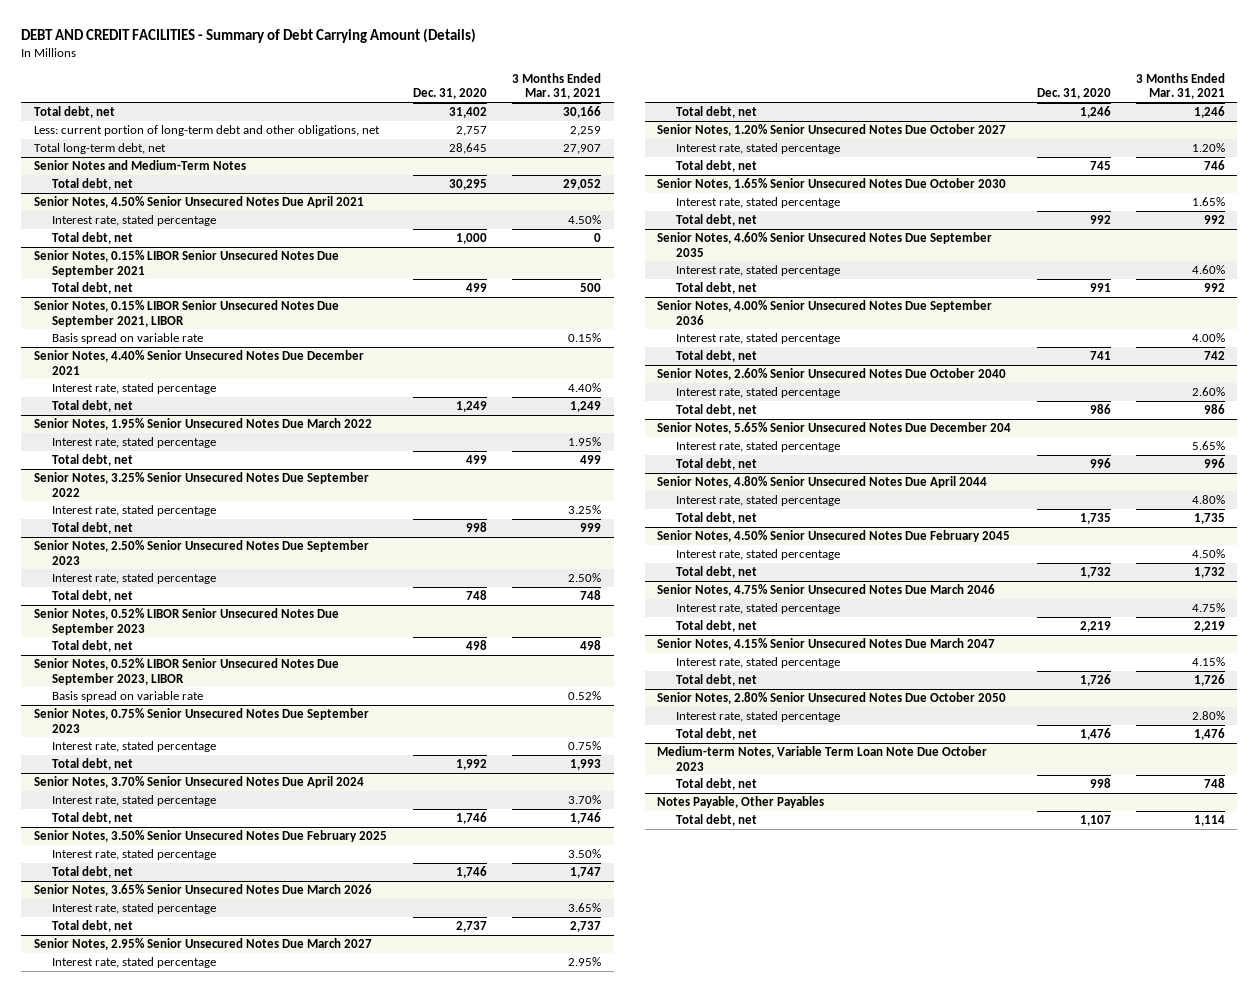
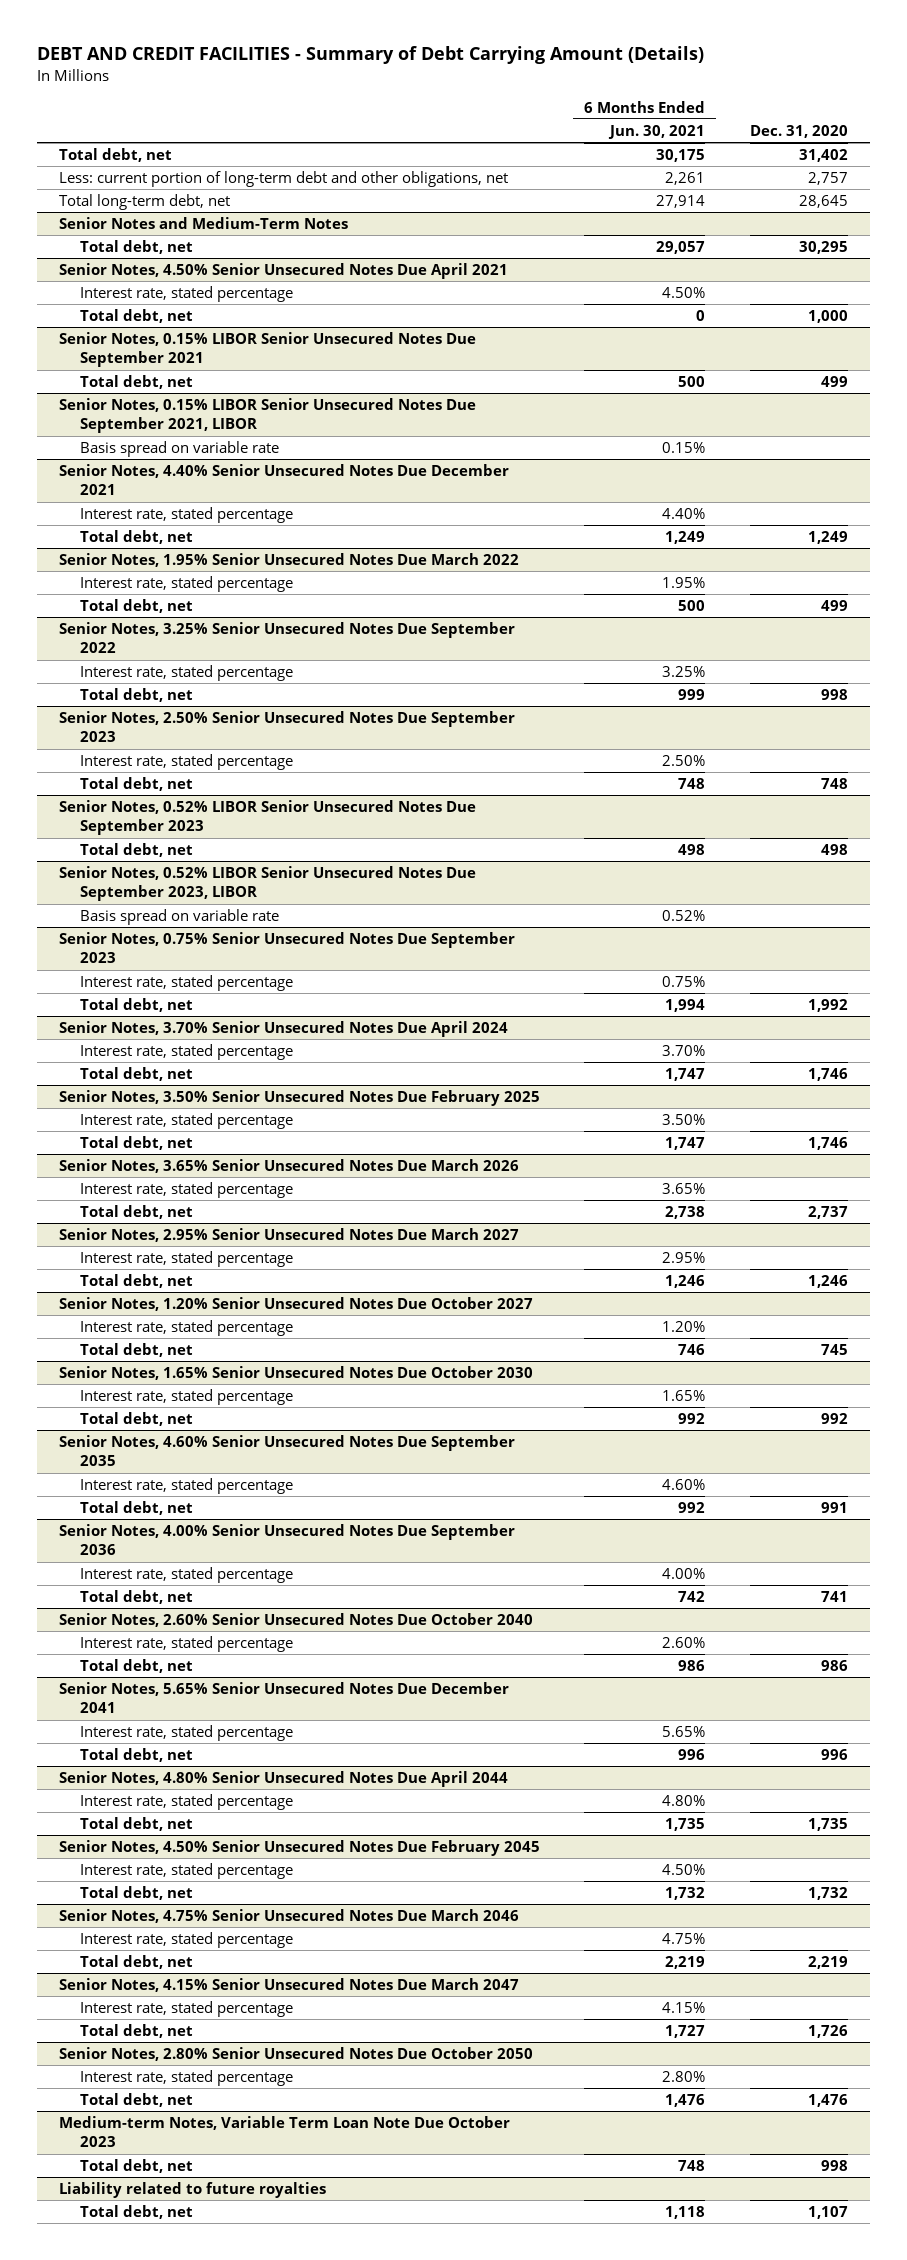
- | Dec. 31, 2020 | 3 Months Ended Mar. 31, 2021
+ | 6 Months Ended Jun. 30, 2021 | Dec. 31, 2020
- Senior Notes, 5.65% Senior Unsecured Notes Due December 204
+ Senior Notes, 5.65% Senior Unsecured Notes Due December 2041
- Notes Payable, Other Payables
+ Liability related to future royalties

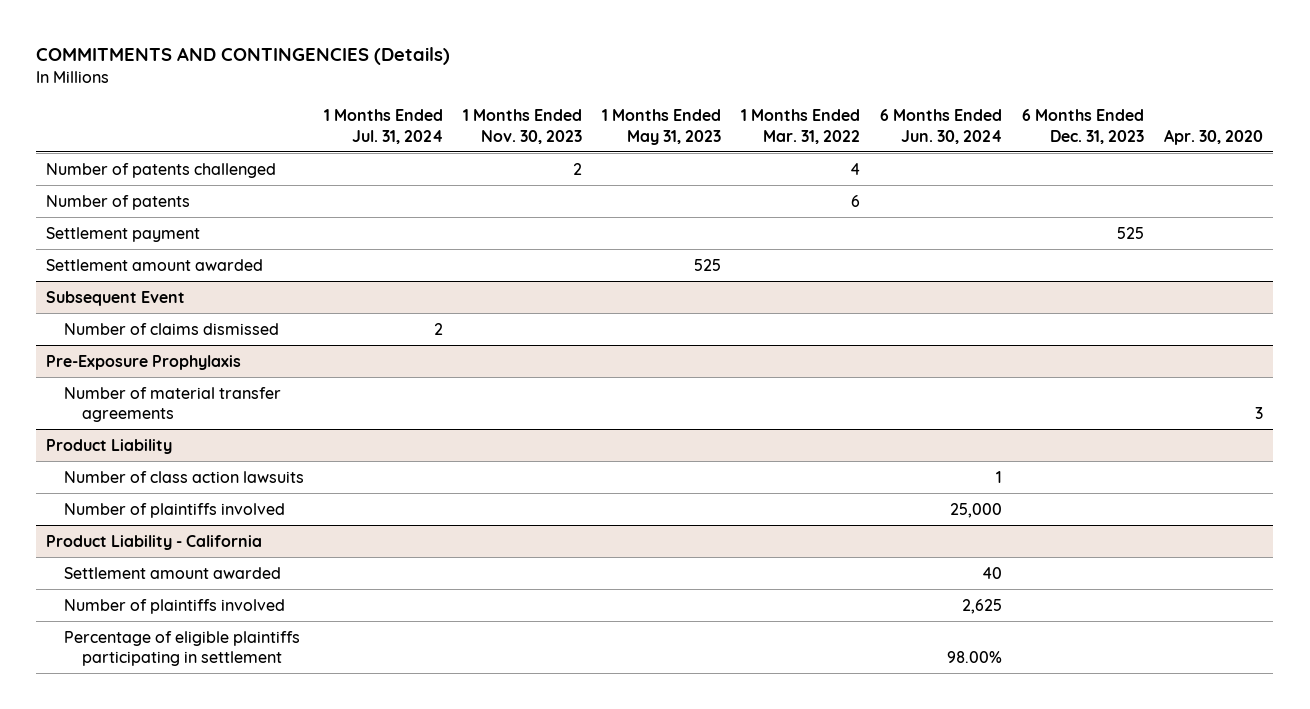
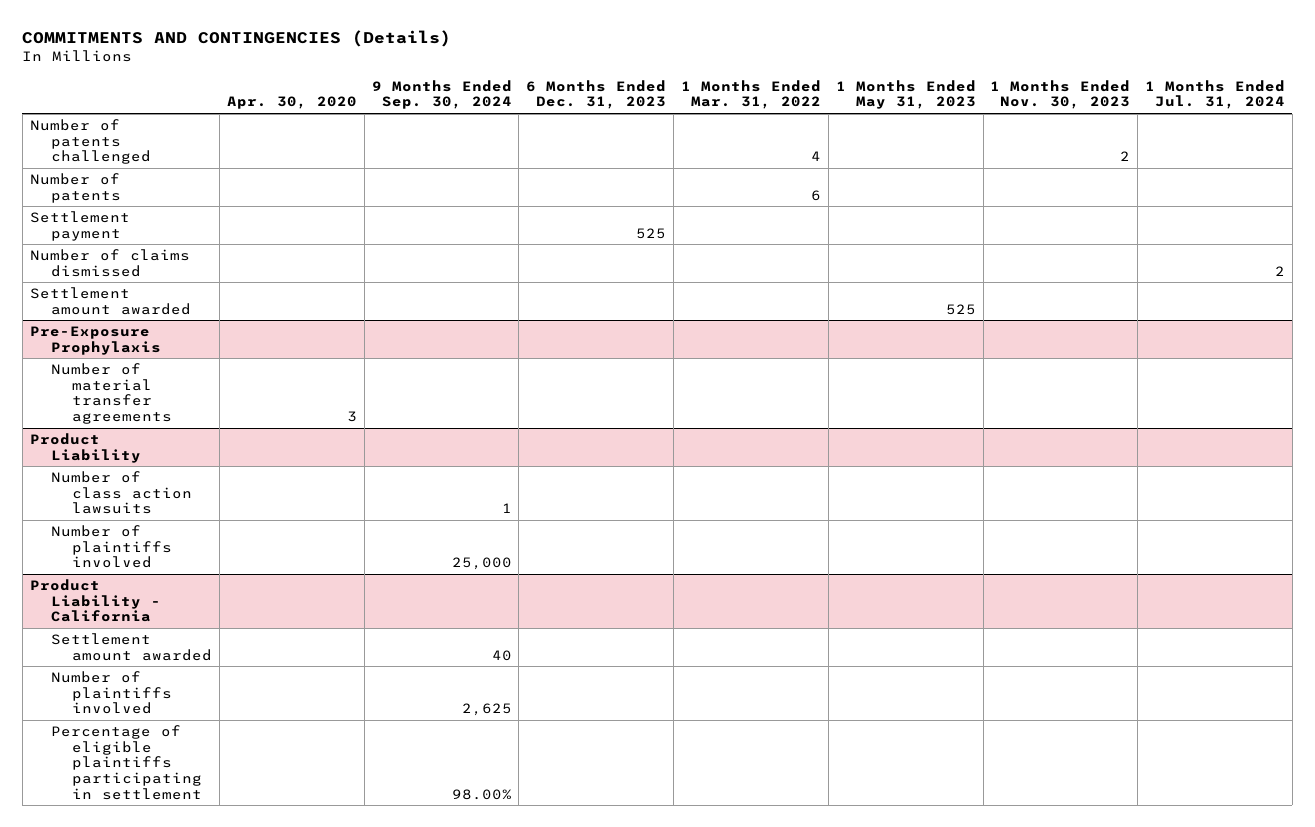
- | 1 Months Ended Jul. 31, 2024 | 1 Months Ended Nov. 30, 2023 | 1 Months Ended May 31, 2023 | 1 Months Ended Mar. 31, 2022 | 6 Months Ended Jun. 30, 2024 | 6 Months Ended Dec. 31, 2023 | Apr. 30, 2020
+ | Apr. 30, 2020 | 9 Months Ended Sep. 30, 2024 | 6 Months Ended Dec. 31, 2023 | 1 Months Ended Mar. 31, 2022 | 1 Months Ended May 31, 2023 | 1 Months Ended Nov. 30, 2023 | 1 Months Ended Jul. 31, 2024
+ Number of claims dismissed | | | | | | | 2
- Subsequent Event
- Number of claims dismissed | 2 | | | | | |

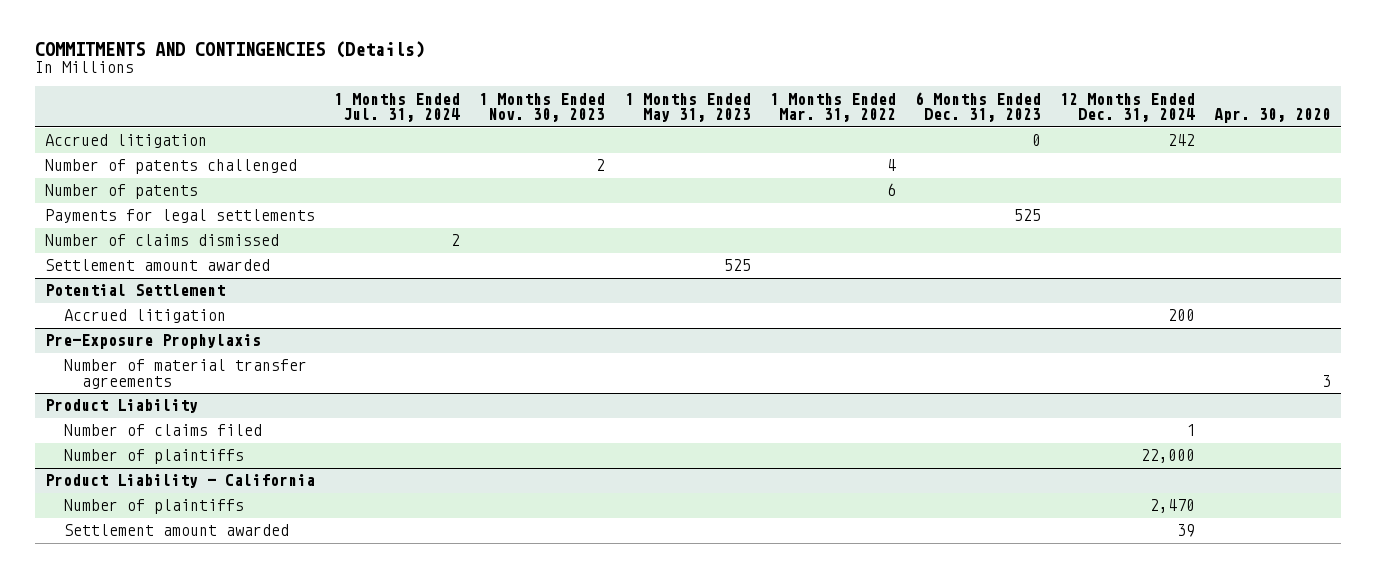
- | Apr. 30, 2020 | 9 Months Ended Sep. 30, 2024 | 6 Months Ended Dec. 31, 2023 | 1 Months Ended Mar. 31, 2022 | 1 Months Ended May 31, 2023 | 1 Months Ended Nov. 30, 2023 | 1 Months Ended Jul. 31, 2024
+ | 1 Months Ended Jul. 31, 2024 | 1 Months Ended Nov. 30, 2023 | 1 Months Ended May 31, 2023 | 1 Months Ended Mar. 31, 2022 | 6 Months Ended Dec. 31, 2023 | 12 Months Ended Dec. 31, 2024 | Apr. 30, 2020
+ Accrued litigation | | | | | 0 | 242 |
- Settlement payment | | | 525 | | | |
+ Payments for legal settlements | | | | | 525 | |
+ Potential Settlement
+ Accrued litigation | | | | | | 200 |
@ Product Liability
- Number of class action lawsuits | | 1 | | | | |
- Number of plaintiffs involved | | 25,000 | | | | |
+ Number of claims filed | | | | | | 1 |
+ Number of plaintiffs | | | | | | 22,000 |
@ Product Liability - California
+ Number of plaintiffs | | | | | | 2,470 |
- Number of plaintiffs involved | | 2,625 | | | | |
- Percentage of eligible plaintiffs participating in settlement | | 98.00% | | | | |

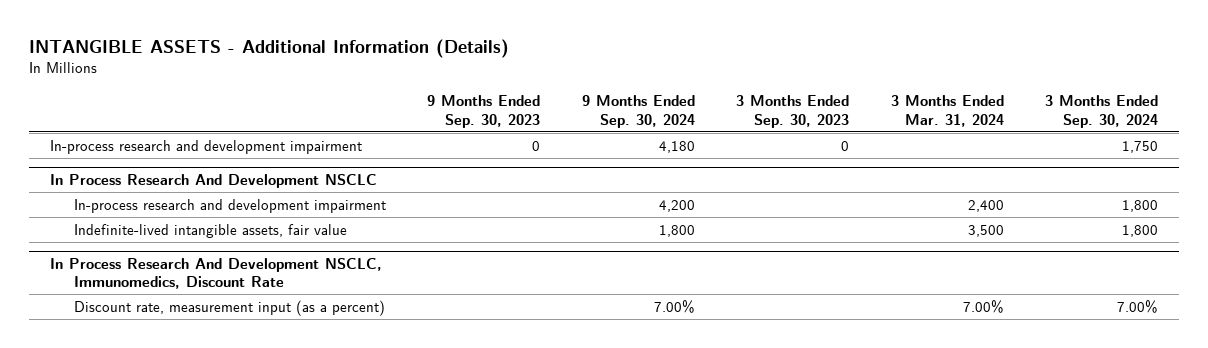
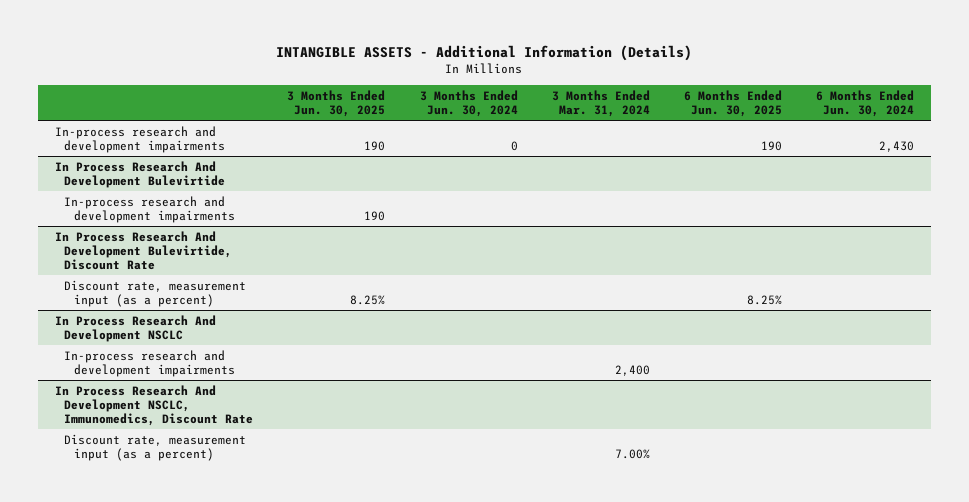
- | 9 Months Ended Sep. 30, 2023 | 9 Months Ended Sep. 30, 2024 | 3 Months Ended Sep. 30, 2023 | 3 Months Ended Mar. 31, 2024 | 3 Months Ended Sep. 30, 2024
+ | 3 Months Ended Jun. 30, 2025 | 3 Months Ended Jun. 30, 2024 | 3 Months Ended Mar. 31, 2024 | 6 Months Ended Jun. 30, 2025 | 6 Months Ended Jun. 30, 2024
- In-process research and development impairment | 0 | 4,180 | 0 | | 1,750
+ In-process research and development impairments | 190 | 0 | | 190 | 2,430
+ In Process Research And Development Bulevirtide
+ In-process research and development impairments | 190 | | | |
+ In Process Research And Development Bulevirtide, Discount Rate
+ Discount rate, measurement input (as a percent) | 8.25% | | | 8.25% |
@ In Process Research And Development NSCLC
- In-process research and development impairment | | 4,200 | | 2,400 | 1,800
- Indefinite-lived intangible assets, fair value | | 1,800 | | 3,500 | 1,800
+ In-process research and development impairments | | | 2,400 | |

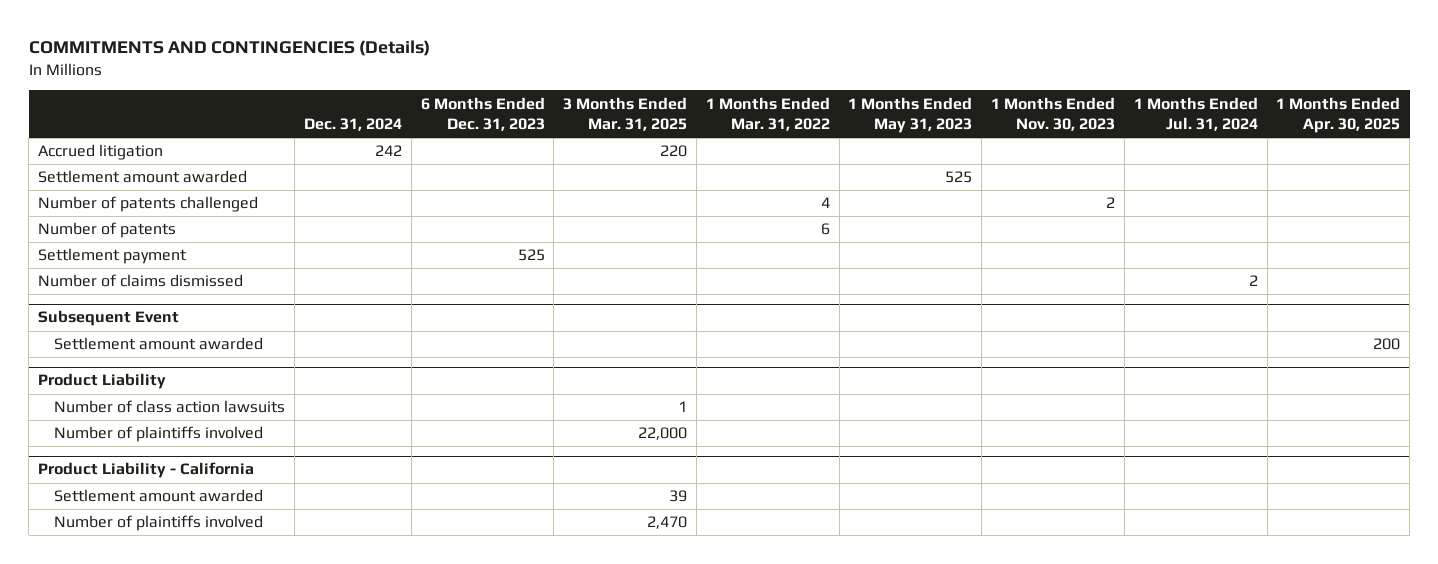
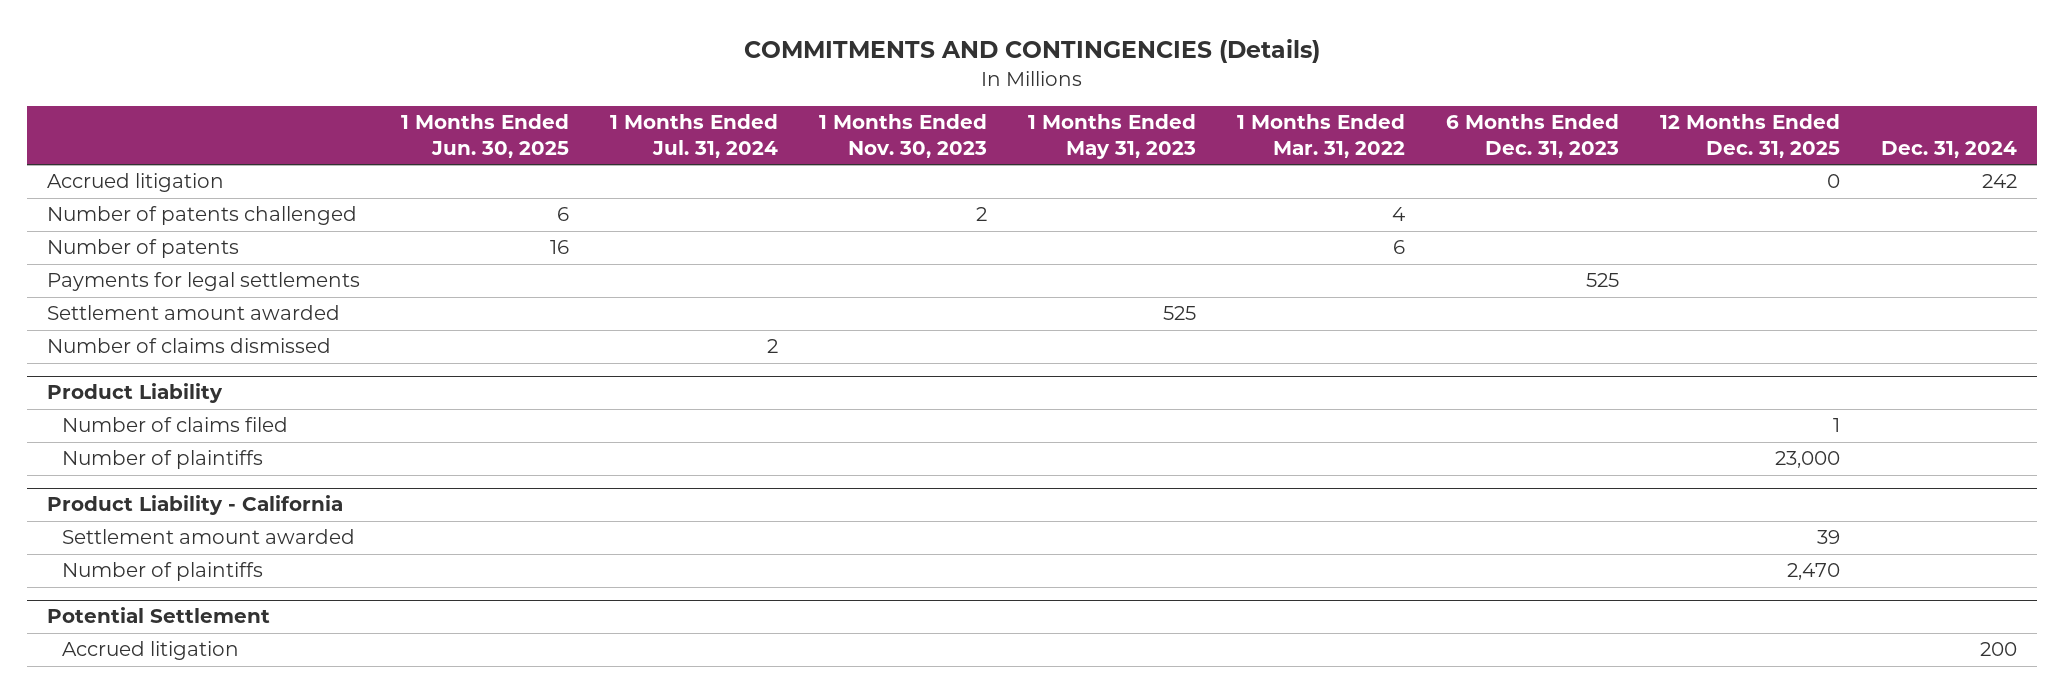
- | Dec. 31, 2024 | 6 Months Ended Dec. 31, 2023 | 3 Months Ended Mar. 31, 2025 | 1 Months Ended Mar. 31, 2022 | 1 Months Ended May 31, 2023 | 1 Months Ended Nov. 30, 2023 | 1 Months Ended Jul. 31, 2024 | 1 Months Ended Apr. 30, 2025
+ | 1 Months Ended Jun. 30, 2025 | 1 Months Ended Jul. 31, 2024 | 1 Months Ended Nov. 30, 2023 | 1 Months Ended May 31, 2023 | 1 Months Ended Mar. 31, 2022 | 6 Months Ended Dec. 31, 2023 | 12 Months Ended Dec. 31, 2025 | Dec. 31, 2024
- Settlement payment | | 525 | | | | | |
+ Payments for legal settlements | | | | | | 525 | |
moved down: Settlement amount awarded | | | | 525 | | | |
- Subsequent Event
- Settlement amount awarded | | | | | | | | 200
@ Product Liability
- Number of class action lawsuits | | | 1 | | | | |
- Number of plaintiffs involved | | | 22,000 | | | | |
+ Number of claims filed | | | | | | | 1 |
+ Number of plaintiffs | | | | | | | 23,000 |
@ Product Liability - California
- Number of plaintiffs involved | | | 2,470 | | | | |
+ Number of plaintiffs | | | | | | | 2,470 |
+ Potential Settlement
+ Accrued litigation | | | | | | | | 200

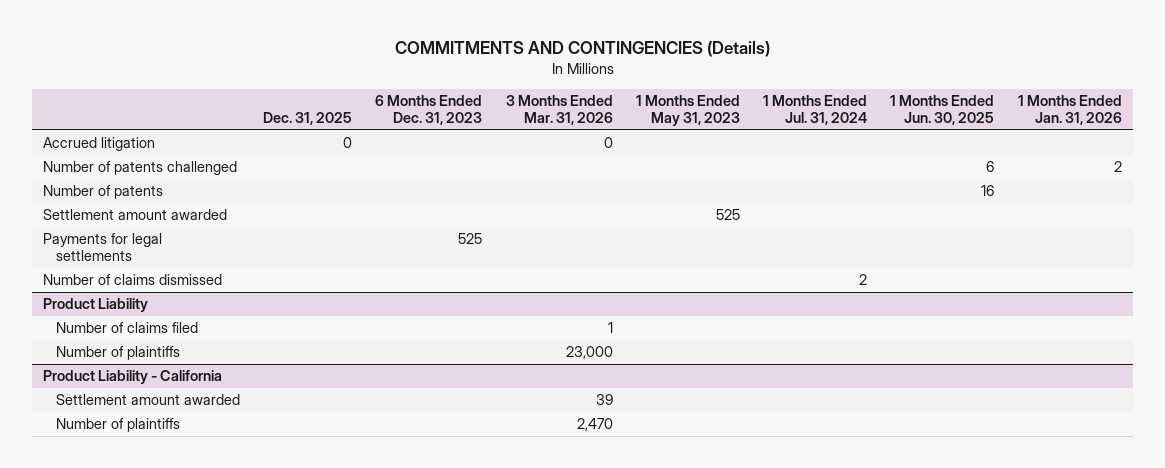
- | 1 Months Ended Jun. 30, 2025 | 1 Months Ended Jul. 31, 2024 | 1 Months Ended Nov. 30, 2023 | 1 Months Ended May 31, 2023 | 1 Months Ended Mar. 31, 2022 | 6 Months Ended Dec. 31, 2023 | 12 Months Ended Dec. 31, 2025 | Dec. 31, 2024
+ | Dec. 31, 2025 | 6 Months Ended Dec. 31, 2023 | 3 Months Ended Mar. 31, 2026 | 1 Months Ended May 31, 2023 | 1 Months Ended Jul. 31, 2024 | 1 Months Ended Jun. 30, 2025 | 1 Months Ended Jan. 31, 2026
moved down: Payments for legal settlements | | 525 | | | | |
- Potential Settlement
- Accrued litigation | | | | | | | | 200

